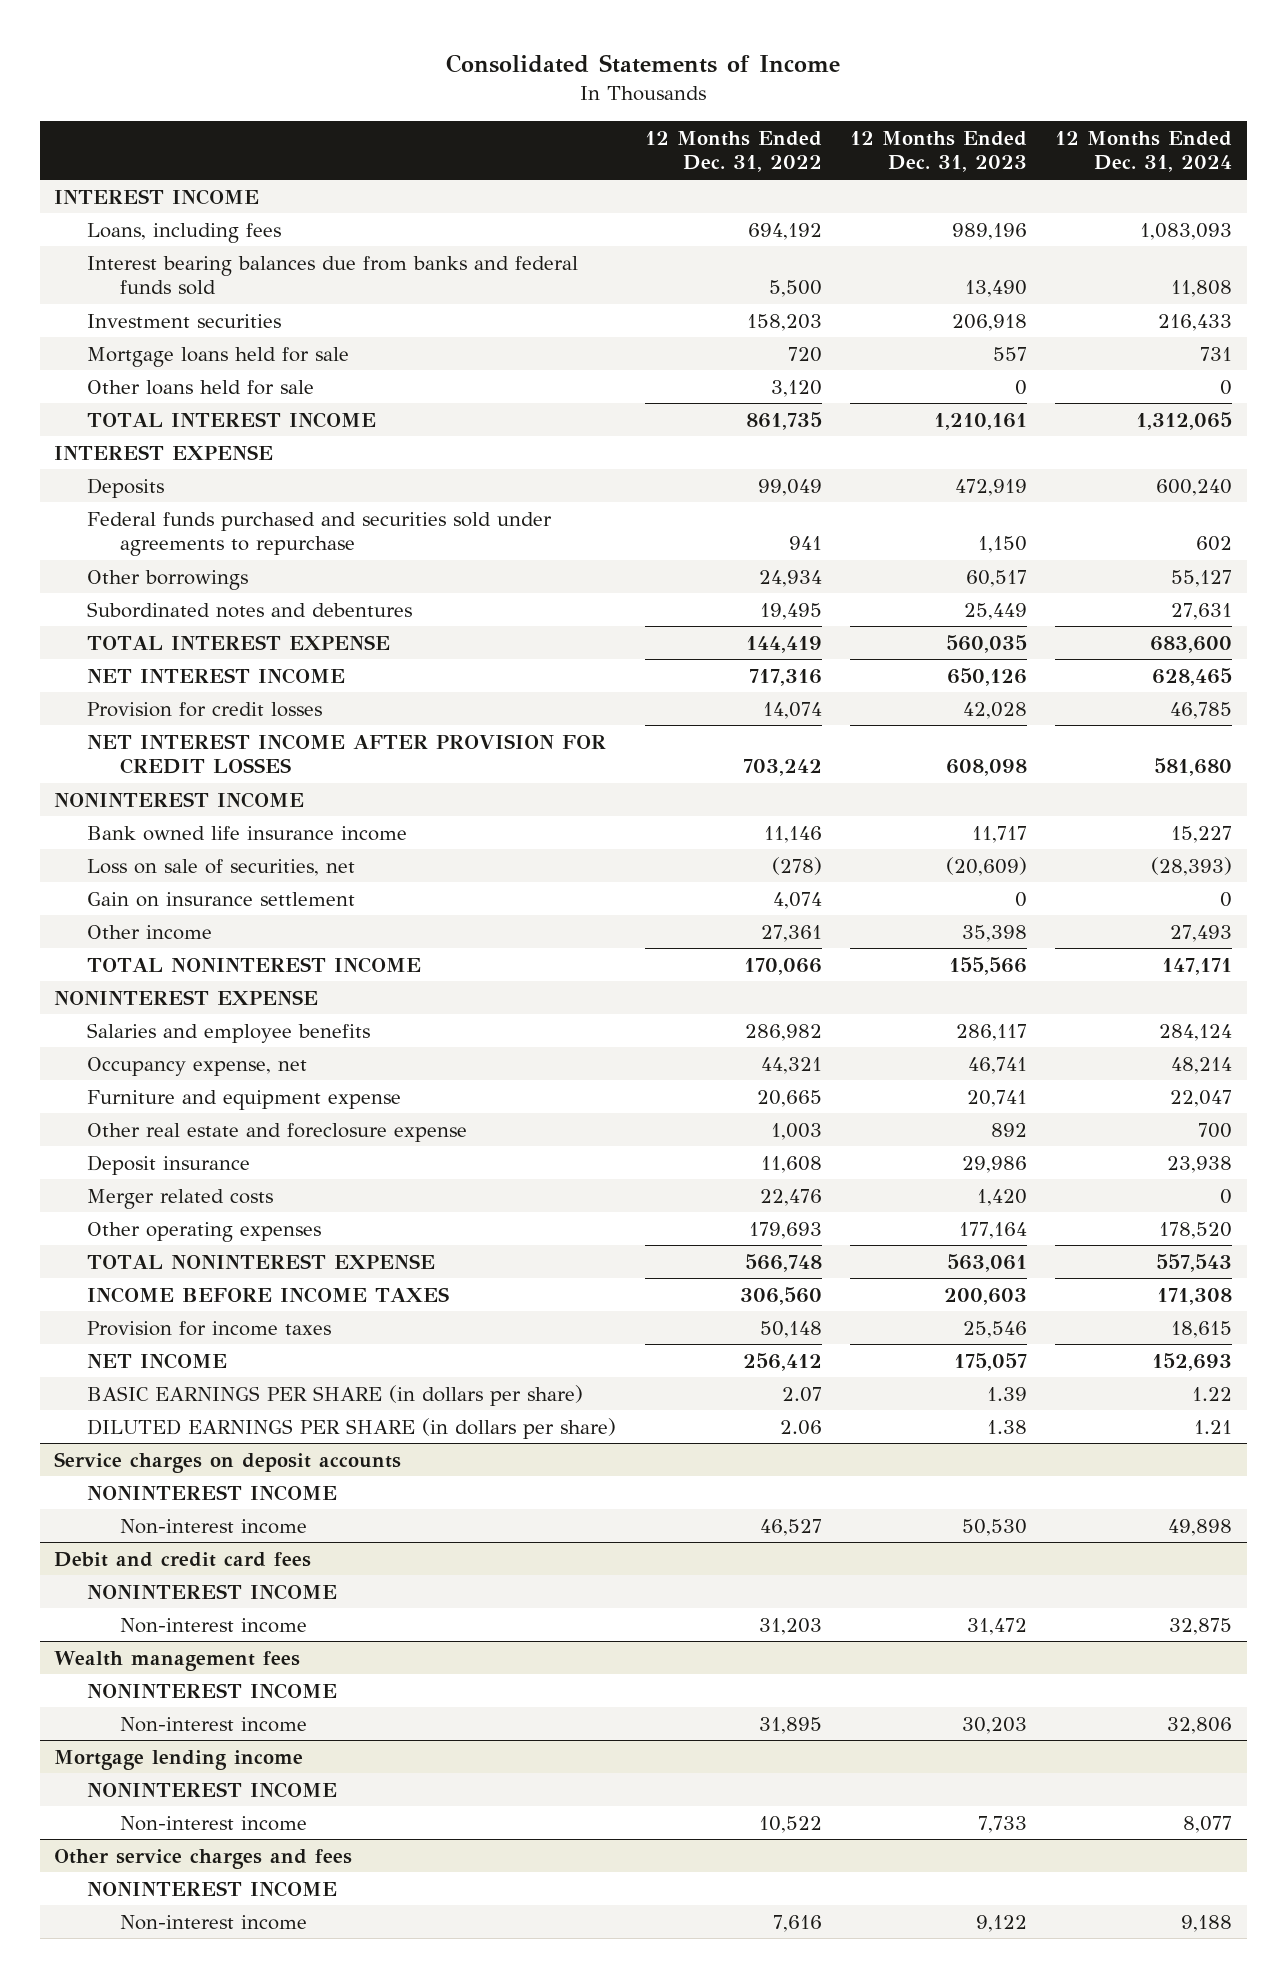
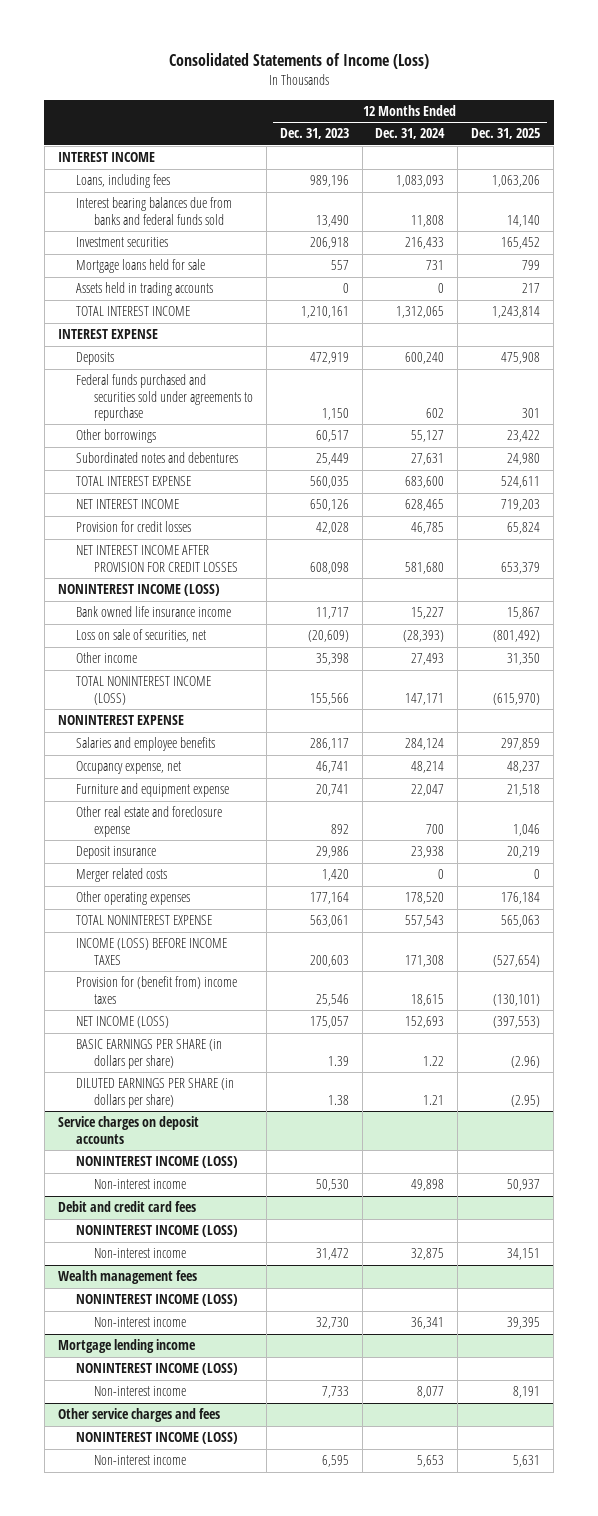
- Consolidated Statements of Income
+ Consolidated Statements of Income (Loss)
- | 12 Months Ended Dec. 31, 2022 | 12 Months Ended Dec. 31, 2023 | 12 Months Ended Dec. 31, 2024
+ | 12 Months Ended Dec. 31, 2023 | 12 Months Ended Dec. 31, 2024 | 12 Months Ended Dec. 31, 2025
- Other loans held for sale | 3,120 | 0 | 0
+ Assets held in trading accounts | 0 | 0 | 217
- NONINTEREST INCOME
+ NONINTEREST INCOME (LOSS)
- Gain on insurance settlement | 4,074 | 0 | 0
- TOTAL NONINTEREST INCOME | 170,066 | 155,566 | 147,171
+ TOTAL NONINTEREST INCOME (LOSS) | 155,566 | 147,171 | (615,970)
- INCOME BEFORE INCOME TAXES | 306,560 | 200,603 | 171,308
- Provision for income taxes | 50,148 | 25,546 | 18,615
- NET INCOME | 256,412 | 175,057 | 152,693
+ INCOME (LOSS) BEFORE INCOME TAXES | 200,603 | 171,308 | (527,654)
+ Provision for (benefit from) income taxes | 25,546 | 18,615 | (130,101)
+ NET INCOME (LOSS) | 175,057 | 152,693 | (397,553)
@ Service charges on deposit accounts
- NONINTEREST INCOME
+ NONINTEREST INCOME (LOSS)
@ Debit and credit card fees
- NONINTEREST INCOME
+ NONINTEREST INCOME (LOSS)
@ Wealth management fees
- NONINTEREST INCOME
- Non-interest income | 31,895 | 30,203 | 32,806
+ NONINTEREST INCOME (LOSS)
+ Non-interest income | 32,730 | 36,341 | 39,395
@ Mortgage lending income
- NONINTEREST INCOME
+ NONINTEREST INCOME (LOSS)
@ Other service charges and fees
- NONINTEREST INCOME
- Non-interest income | 7,616 | 9,122 | 9,188
+ NONINTEREST INCOME (LOSS)
+ Non-interest income | 6,595 | 5,653 | 5,631

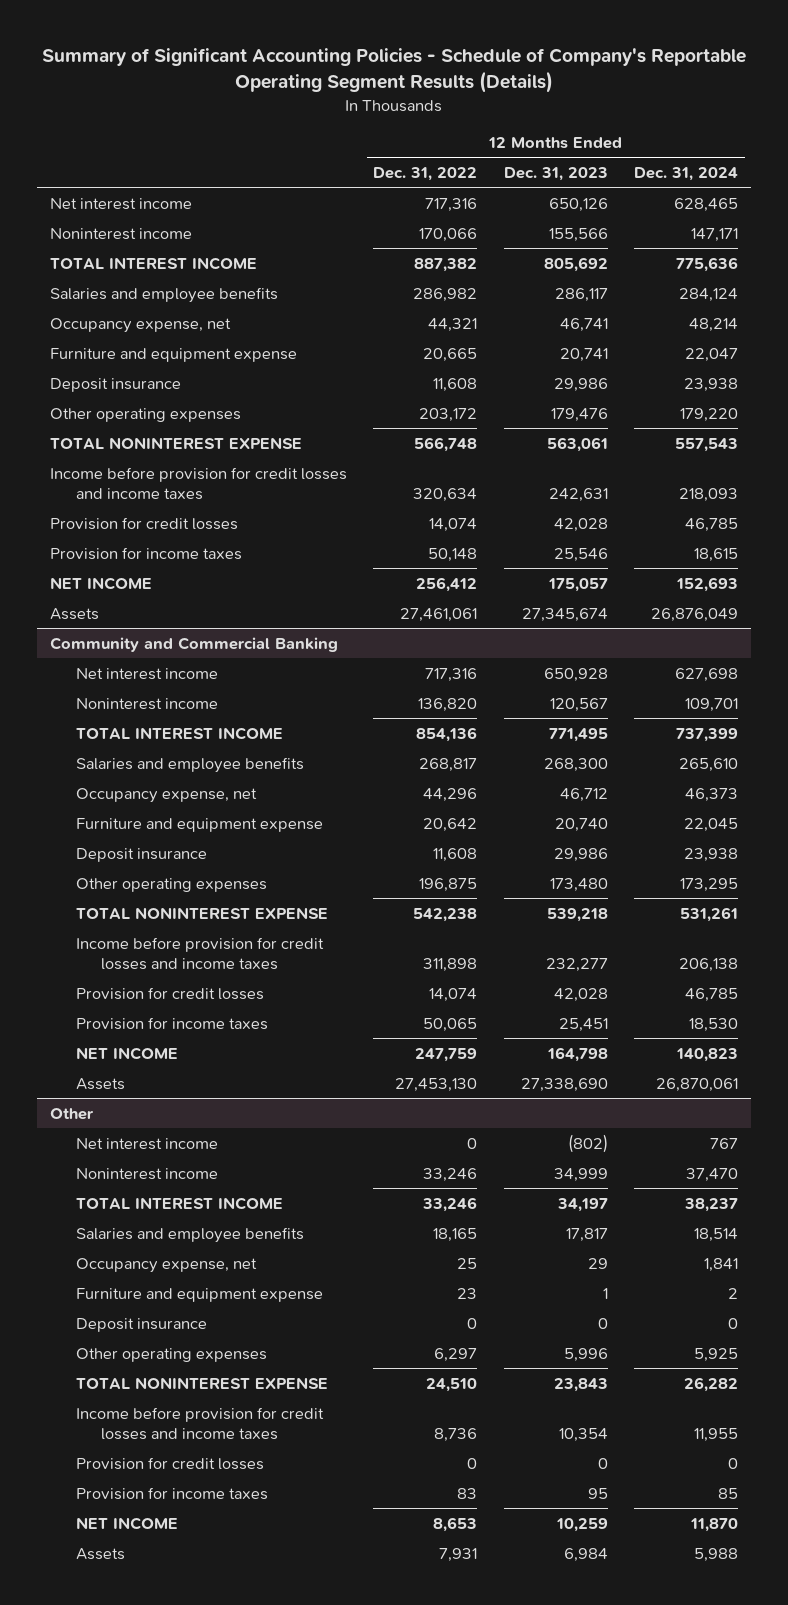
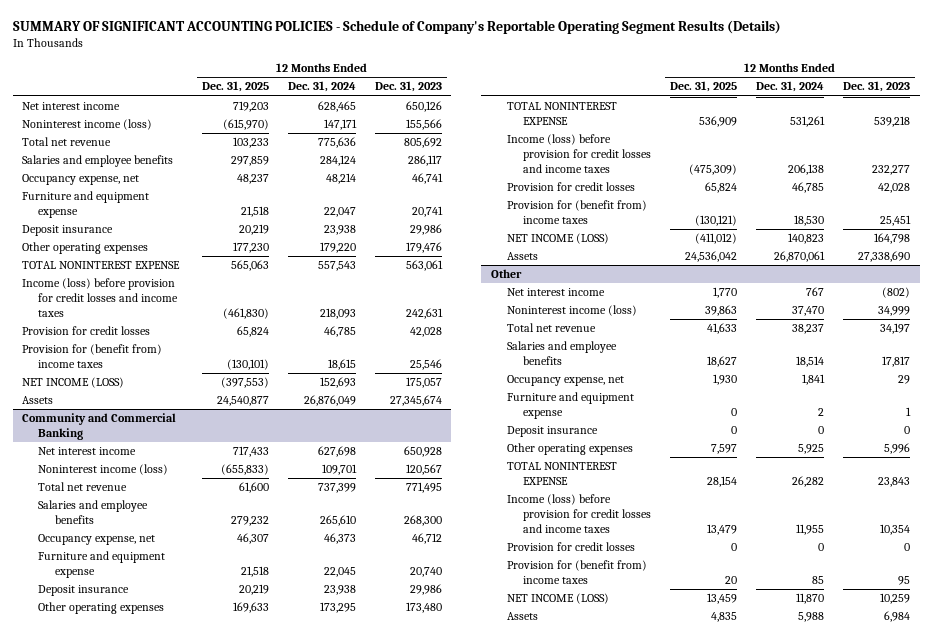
- Summary of Significant Accounting Policies - Schedule of Company's Reportable Operating Segment Results (Details)
+ SUMMARY OF SIGNIFICANT ACCOUNTING POLICIES - Schedule of Company's Reportable Operating Segment Results (Details)
- | 12 Months Ended Dec. 31, 2022 | 12 Months Ended Dec. 31, 2023 | 12 Months Ended Dec. 31, 2024
+ | 12 Months Ended Dec. 31, 2025 | 12 Months Ended Dec. 31, 2024 | 12 Months Ended Dec. 31, 2023
- Noninterest income | 170,066 | 155,566 | 147,171
- TOTAL INTEREST INCOME | 887,382 | 805,692 | 775,636
+ Noninterest income (loss) | (615,970) | 147,171 | 155,566
+ Total net revenue | 103,233 | 775,636 | 805,692
- Income before provision for credit losses and income taxes | 320,634 | 242,631 | 218,093
+ Income (loss) before provision for credit losses and income taxes | (461,830) | 218,093 | 242,631
- Provision for income taxes | 50,148 | 25,546 | 18,615
- NET INCOME | 256,412 | 175,057 | 152,693
+ Provision for (benefit from) income taxes | (130,101) | 18,615 | 25,546
+ NET INCOME (LOSS) | (397,553) | 152,693 | 175,057
@ Community and Commercial Banking
- Noninterest income | 136,820 | 120,567 | 109,701
- TOTAL INTEREST INCOME | 854,136 | 771,495 | 737,399
+ Noninterest income (loss) | (655,833) | 109,701 | 120,567
+ Total net revenue | 61,600 | 737,399 | 771,495
- Income before provision for credit losses and income taxes | 311,898 | 232,277 | 206,138
+ Income (loss) before provision for credit losses and income taxes | (475,309) | 206,138 | 232,277
- Provision for income taxes | 50,065 | 25,451 | 18,530
- NET INCOME | 247,759 | 164,798 | 140,823
+ Provision for (benefit from) income taxes | (130,121) | 18,530 | 25,451
+ NET INCOME (LOSS) | (411,012) | 140,823 | 164,798
@ Other
- Noninterest income | 33,246 | 34,999 | 37,470
- TOTAL INTEREST INCOME | 33,246 | 34,197 | 38,237
+ Noninterest income (loss) | 39,863 | 37,470 | 34,999
+ Total net revenue | 41,633 | 38,237 | 34,197
- Income before provision for credit losses and income taxes | 8,736 | 10,354 | 11,955
+ Income (loss) before provision for credit losses and income taxes | 13,479 | 11,955 | 10,354
- Provision for income taxes | 83 | 95 | 85
- NET INCOME | 8,653 | 10,259 | 11,870
+ Provision for (benefit from) income taxes | 20 | 85 | 95
+ NET INCOME (LOSS) | 13,459 | 11,870 | 10,259

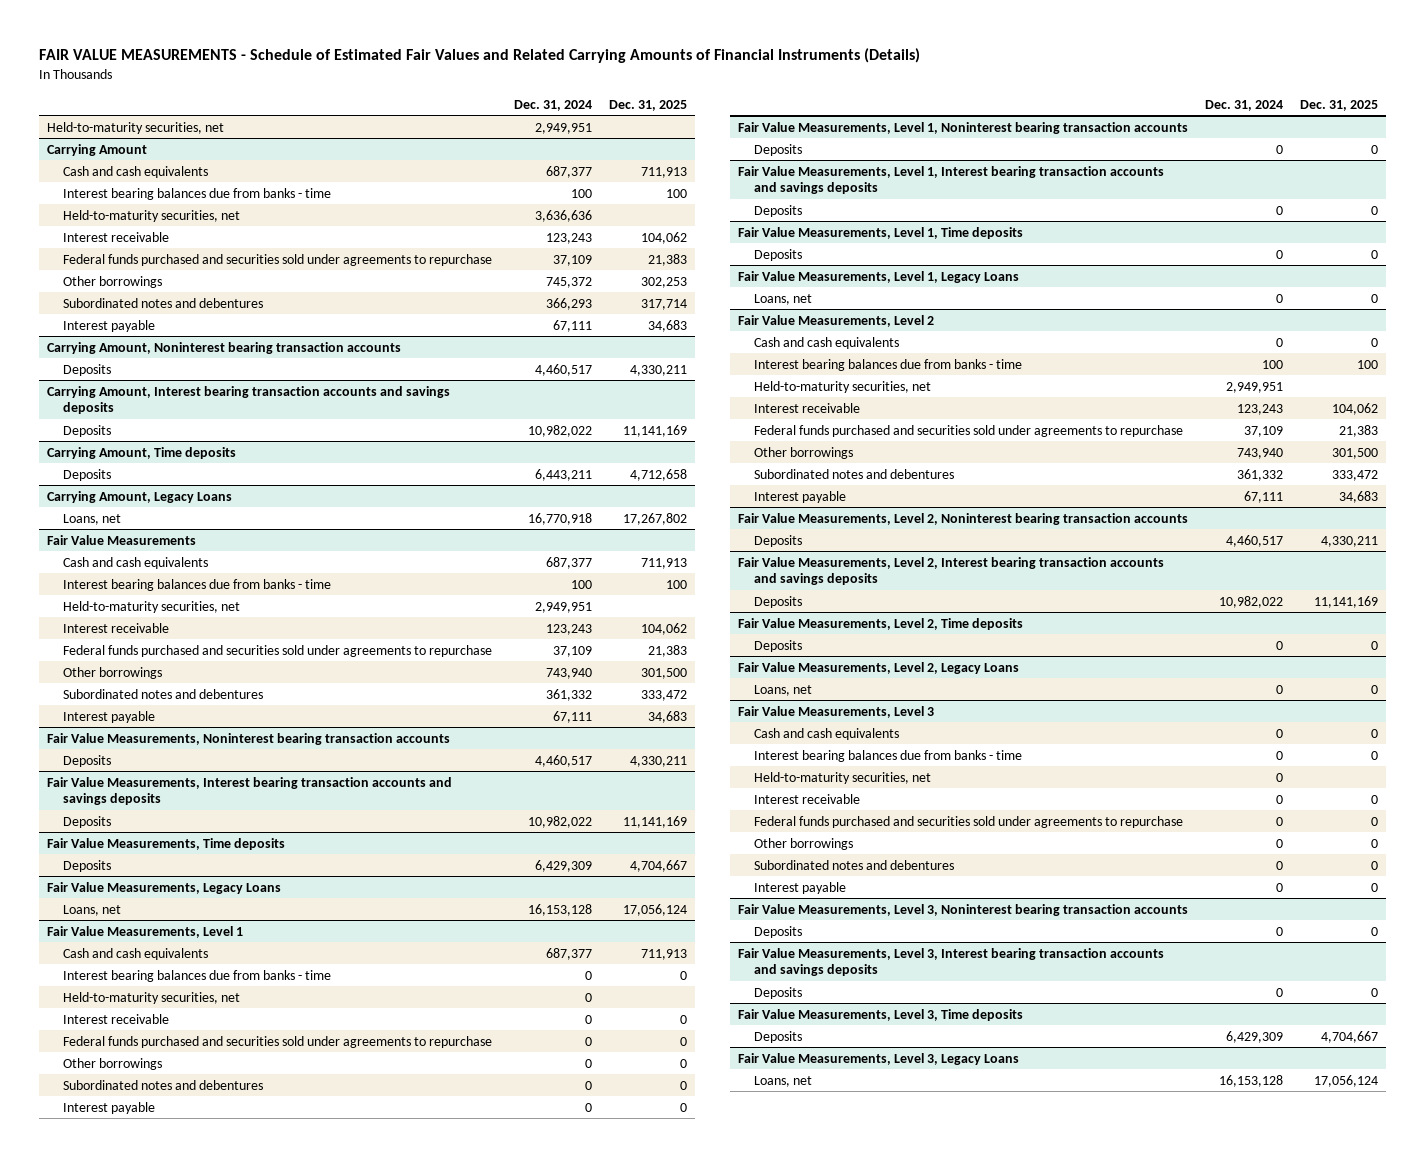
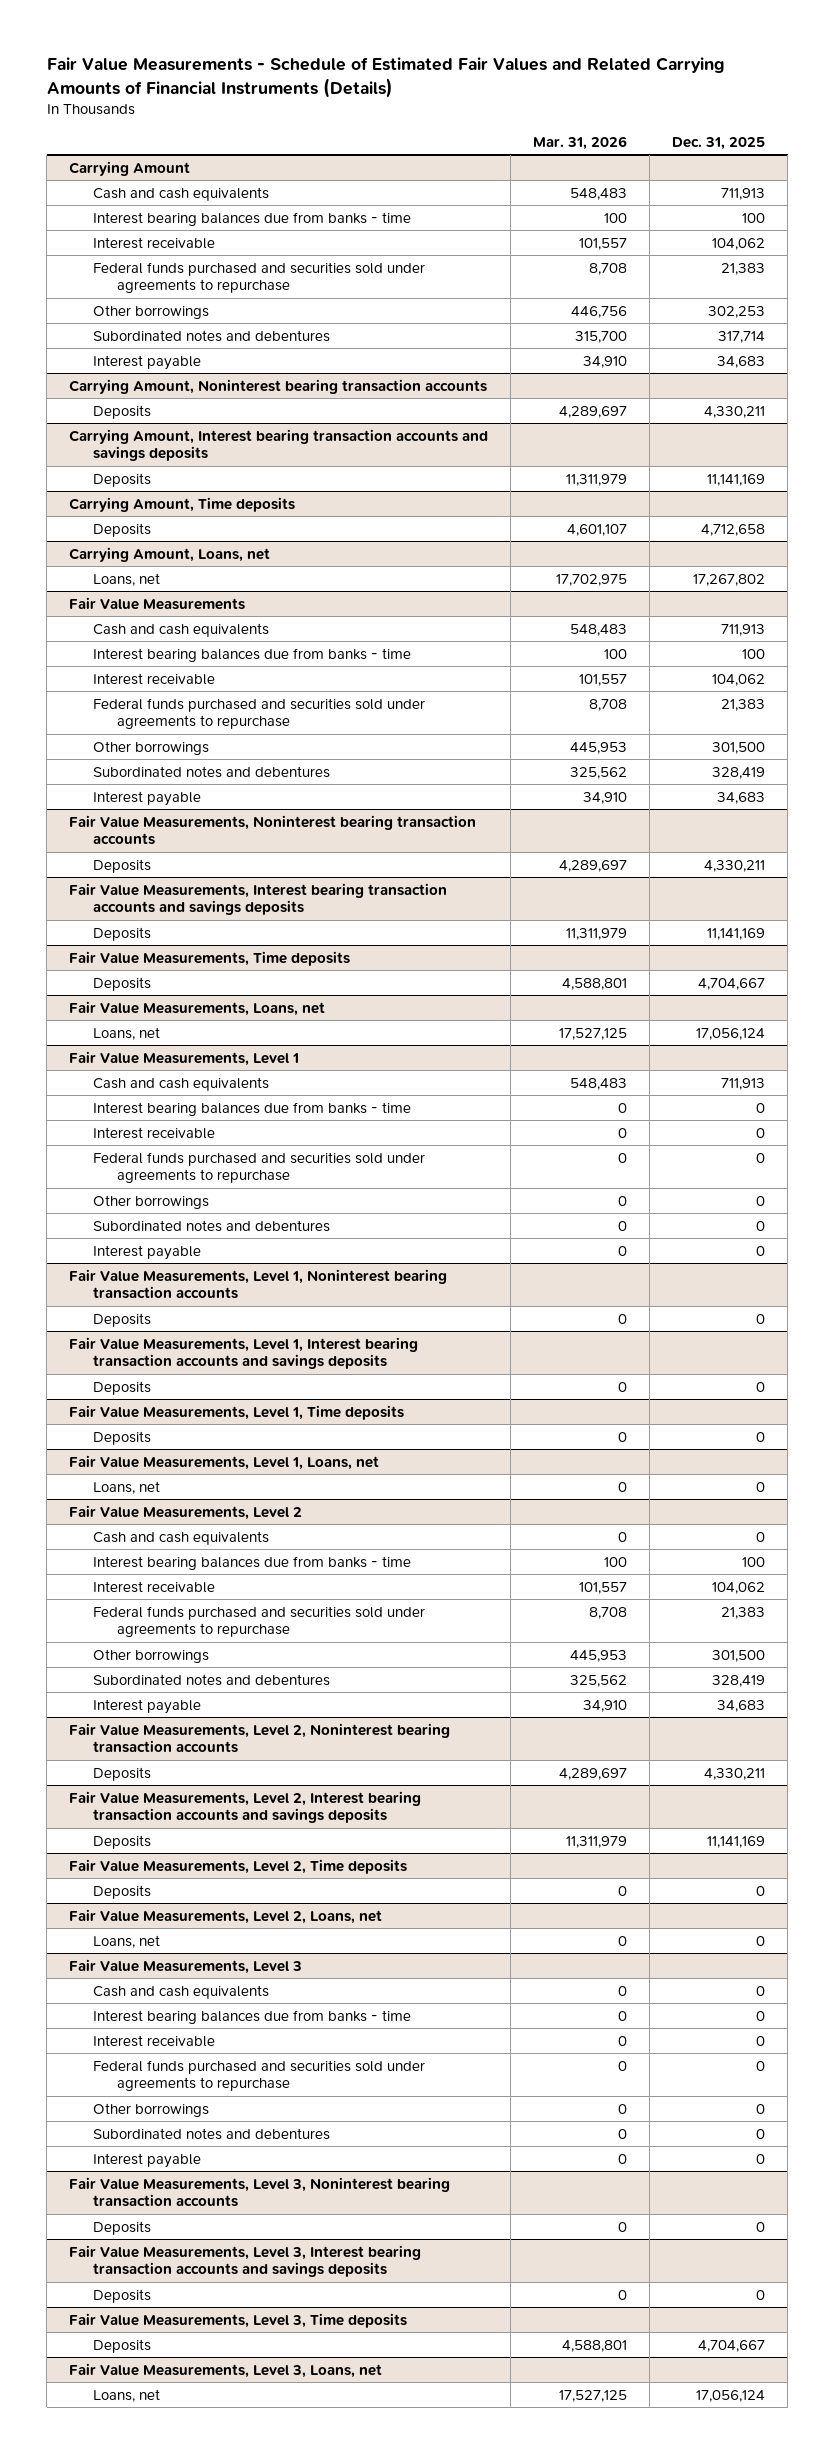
- FAIR VALUE MEASUREMENTS - Schedule of Estimated Fair Values and Related Carrying Amounts of Financial Instruments (Details)
+ Fair Value Measurements - Schedule of Estimated Fair Values and Related Carrying Amounts of Financial Instruments (Details)
- | Dec. 31, 2024 | Dec. 31, 2025
+ | Mar. 31, 2026 | Dec. 31, 2025
- Held-to-maturity securities, net | 2,949,951 |
@ Carrying Amount
- Held-to-maturity securities, net | 3,636,636 |
- Carrying Amount, Legacy Loans
+ Carrying Amount, Loans, net
@ Fair Value Measurements
- Held-to-maturity securities, net | 2,949,951 |
- Subordinated notes and debentures | 361,332 | 333,472
+ Subordinated notes and debentures | 325,562 | 328,419
- Fair Value Measurements, Legacy Loans
+ Fair Value Measurements, Loans, net
@ Fair Value Measurements, Level 1
- Held-to-maturity securities, net | 0 |
- Fair Value Measurements, Level 1, Legacy Loans
+ Fair Value Measurements, Level 1, Loans, net
@ Fair Value Measurements, Level 2
- Held-to-maturity securities, net | 2,949,951 |
- Subordinated notes and debentures | 361,332 | 333,472
+ Subordinated notes and debentures | 325,562 | 328,419
- Fair Value Measurements, Level 2, Legacy Loans
+ Fair Value Measurements, Level 2, Loans, net
@ Fair Value Measurements, Level 3
- Held-to-maturity securities, net | 0 |
- Fair Value Measurements, Level 3, Legacy Loans
+ Fair Value Measurements, Level 3, Loans, net

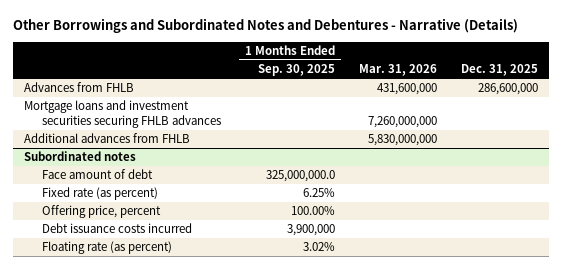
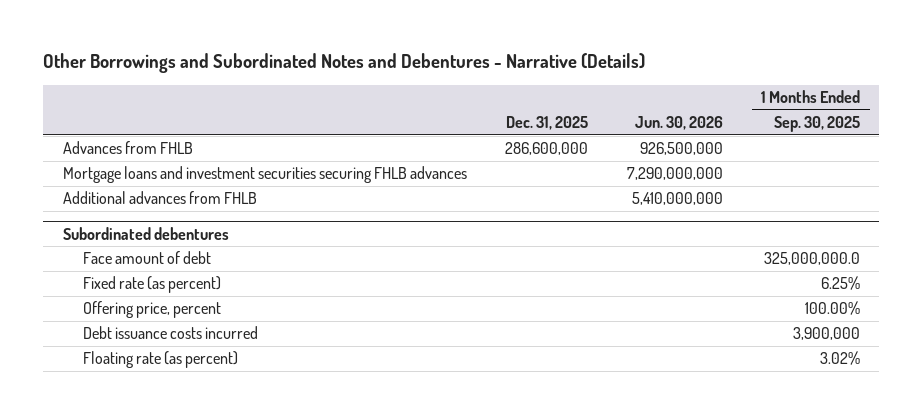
- | 1 Months Ended Sep. 30, 2025 | Mar. 31, 2026 | Dec. 31, 2025
+ | Dec. 31, 2025 | Jun. 30, 2026 | 1 Months Ended Sep. 30, 2025
- Subordinated notes
+ Subordinated debentures

